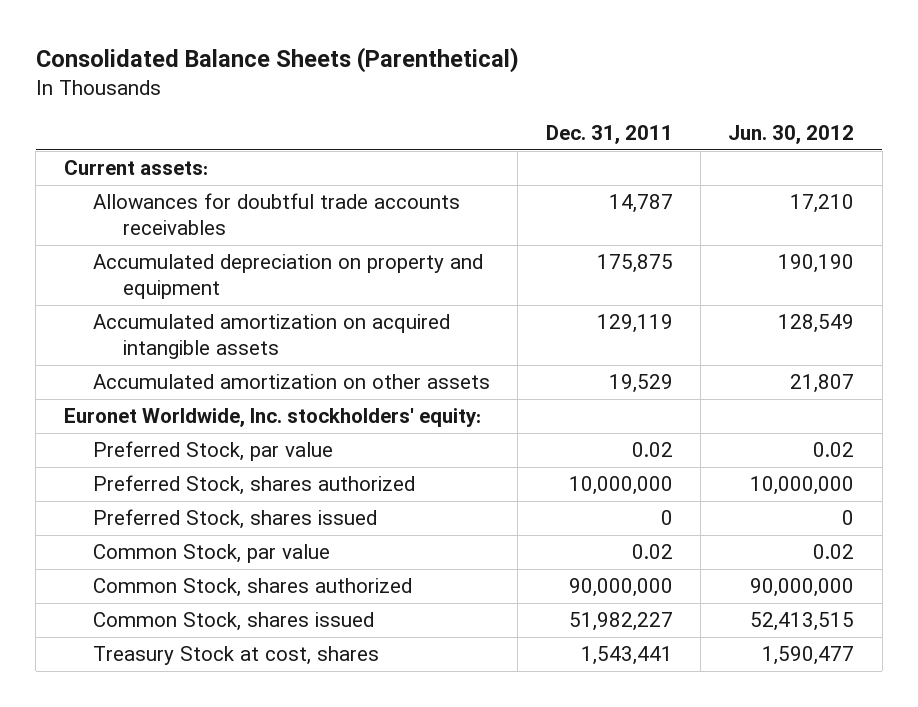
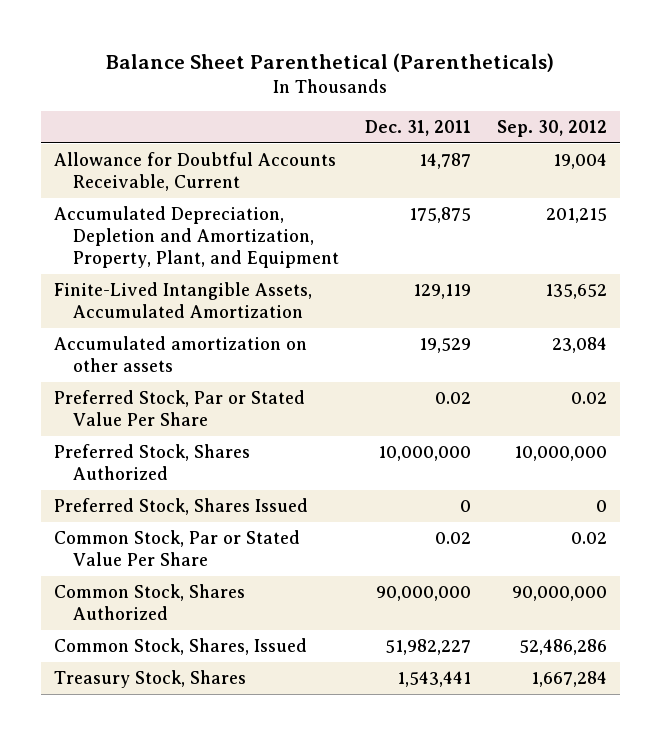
- Consolidated Balance Sheets (Parenthetical)
+ Balance Sheet Parenthetical (Parentheticals)
- | Dec. 31, 2011 | Jun. 30, 2012
+ | Dec. 31, 2011 | Sep. 30, 2012
- Current assets:
- Allowances for doubtful trade accounts receivables | 14,787 | 17,210
- Accumulated depreciation on property and equipment | 175,875 | 190,190
- Accumulated amortization on acquired intangible assets | 129,119 | 128,549
+ Allowance for Doubtful Accounts Receivable, Current | 14,787 | 19,004
+ Accumulated Depreciation, Depletion and Amortization, Property, Plant, and Equipment | 175,875 | 201,215
+ Finite-Lived Intangible Assets, Accumulated Amortization | 129,119 | 135,652
- Euronet Worldwide, Inc. stockholders' equity:
- Preferred Stock, par value | 0.02 | 0.02
- Preferred Stock, shares authorized | 10,000,000 | 10,000,000
- Preferred Stock, shares issued | 0 | 0
- Common Stock, par value | 0.02 | 0.02
- Common Stock, shares authorized | 90,000,000 | 90,000,000
- Common Stock, shares issued | 51,982,227 | 52,413,515
- Treasury Stock at cost, shares | 1,543,441 | 1,590,477
+ Preferred Stock, Par or Stated Value Per Share | 0.02 | 0.02
+ Preferred Stock, Shares Authorized | 10,000,000 | 10,000,000
+ Preferred Stock, Shares Issued | 0 | 0
+ Common Stock, Par or Stated Value Per Share | 0.02 | 0.02
+ Common Stock, Shares Authorized | 90,000,000 | 90,000,000
+ Common Stock, Shares, Issued | 51,982,227 | 52,486,286
+ Treasury Stock, Shares | 1,543,441 | 1,667,284

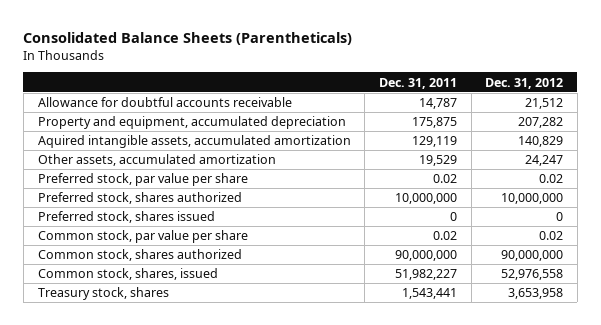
- Balance Sheet Parenthetical (Parentheticals)
+ Consolidated Balance Sheets (Parentheticals)
- | Dec. 31, 2011 | Sep. 30, 2012
+ | Dec. 31, 2011 | Dec. 31, 2012
- Allowance for Doubtful Accounts Receivable, Current | 14,787 | 19,004
- Accumulated Depreciation, Depletion and Amortization, Property, Plant, and Equipment | 175,875 | 201,215
- Finite-Lived Intangible Assets, Accumulated Amortization | 129,119 | 135,652
- Accumulated amortization on other assets | 19,529 | 23,084
- Preferred Stock, Par or Stated Value Per Share | 0.02 | 0.02
- Preferred Stock, Shares Authorized | 10,000,000 | 10,000,000
- Preferred Stock, Shares Issued | 0 | 0
- Common Stock, Par or Stated Value Per Share | 0.02 | 0.02
- Common Stock, Shares Authorized | 90,000,000 | 90,000,000
- Common Stock, Shares, Issued | 51,982,227 | 52,486,286
- Treasury Stock, Shares | 1,543,441 | 1,667,284
+ Allowance for doubtful accounts receivable | 14,787 | 21,512
+ Property and equipment, accumulated depreciation | 175,875 | 207,282
+ Aquired intangible assets, accumulated amortization | 129,119 | 140,829
+ Other assets, accumulated amortization | 19,529 | 24,247
+ Preferred stock, par value per share | 0.02 | 0.02
+ Preferred stock, shares authorized | 10,000,000 | 10,000,000
+ Preferred stock, shares issued | 0 | 0
+ Common stock, par value per share | 0.02 | 0.02
+ Common stock, shares authorized | 90,000,000 | 90,000,000
+ Common stock, shares, issued | 51,982,227 | 52,976,558
+ Treasury stock, shares | 1,543,441 | 3,653,958

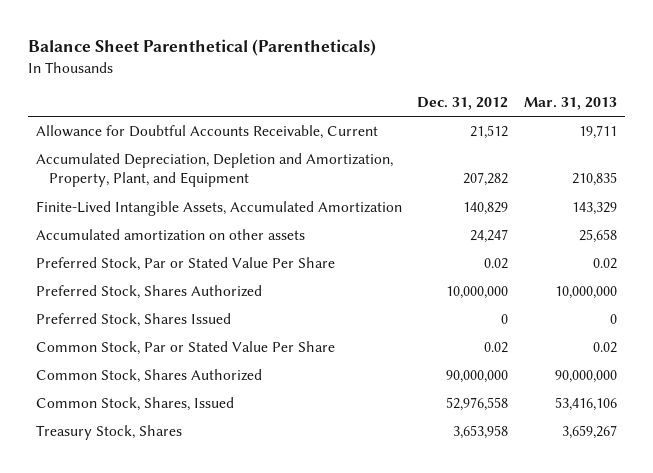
- Consolidated Balance Sheets (Parentheticals)
+ Balance Sheet Parenthetical (Parentheticals)
- | Dec. 31, 2011 | Dec. 31, 2012
+ | Dec. 31, 2012 | Mar. 31, 2013
- Allowance for doubtful accounts receivable | 14,787 | 21,512
- Property and equipment, accumulated depreciation | 175,875 | 207,282
- Aquired intangible assets, accumulated amortization | 129,119 | 140,829
- Other assets, accumulated amortization | 19,529 | 24,247
- Preferred stock, par value per share | 0.02 | 0.02
- Preferred stock, shares authorized | 10,000,000 | 10,000,000
- Preferred stock, shares issued | 0 | 0
- Common stock, par value per share | 0.02 | 0.02
- Common stock, shares authorized | 90,000,000 | 90,000,000
- Common stock, shares, issued | 51,982,227 | 52,976,558
- Treasury stock, shares | 1,543,441 | 3,653,958
+ Allowance for Doubtful Accounts Receivable, Current | 21,512 | 19,711
+ Accumulated Depreciation, Depletion and Amortization, Property, Plant, and Equipment | 207,282 | 210,835
+ Finite-Lived Intangible Assets, Accumulated Amortization | 140,829 | 143,329
+ Accumulated amortization on other assets | 24,247 | 25,658
+ Preferred Stock, Par or Stated Value Per Share | 0.02 | 0.02
+ Preferred Stock, Shares Authorized | 10,000,000 | 10,000,000
+ Preferred Stock, Shares Issued | 0 | 0
+ Common Stock, Par or Stated Value Per Share | 0.02 | 0.02
+ Common Stock, Shares Authorized | 90,000,000 | 90,000,000
+ Common Stock, Shares, Issued | 52,976,558 | 53,416,106
+ Treasury Stock, Shares | 3,653,958 | 3,659,267

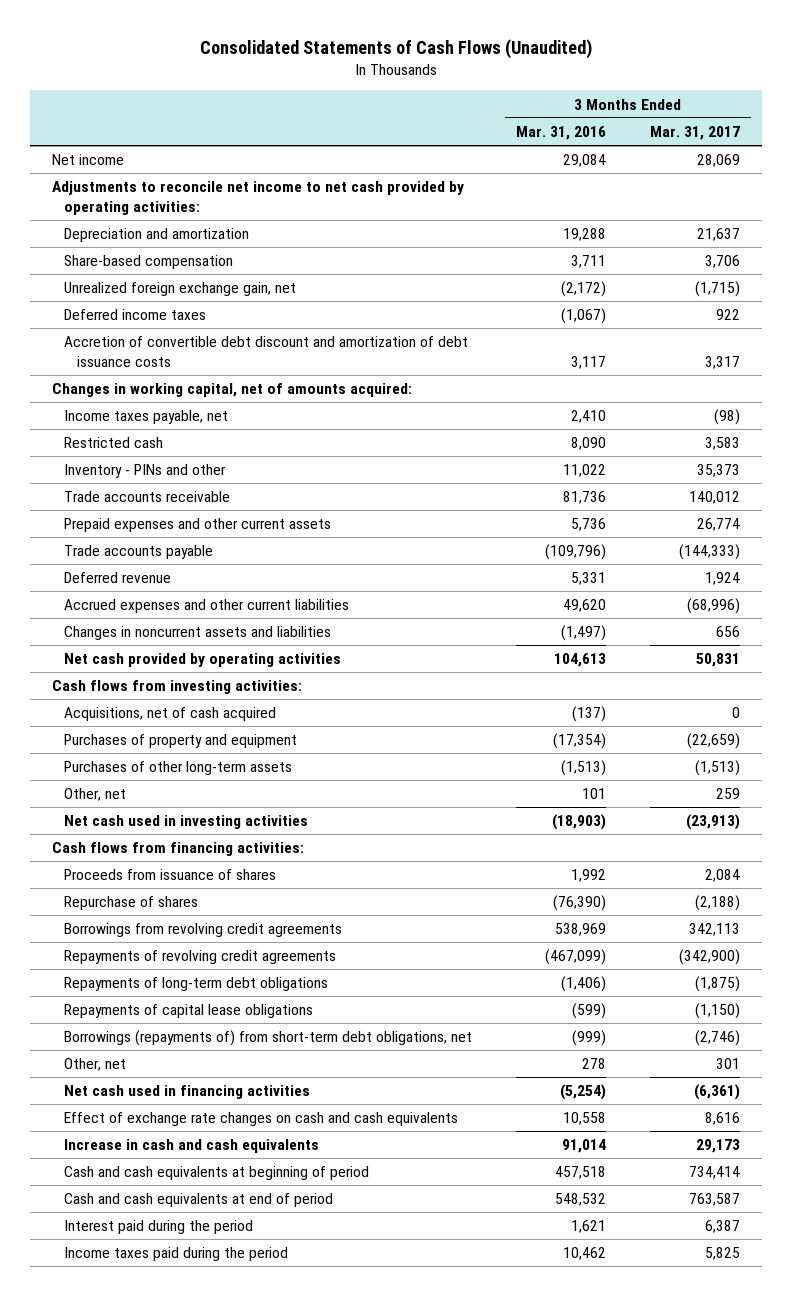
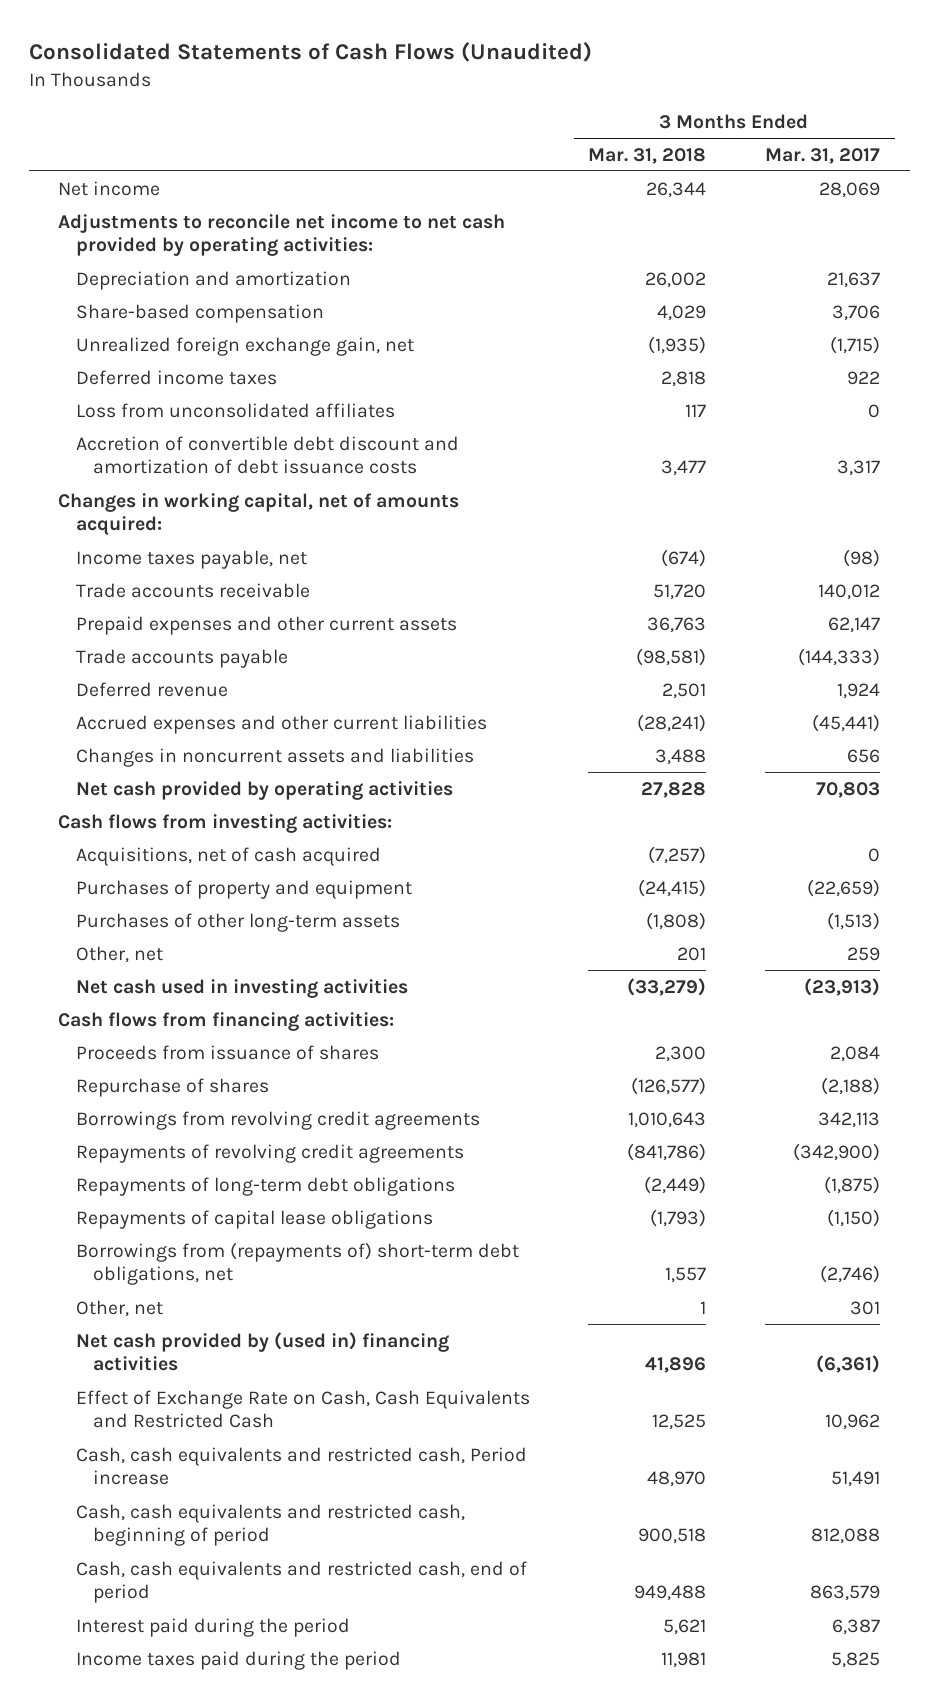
- | 3 Months Ended Mar. 31, 2016 | 3 Months Ended Mar. 31, 2017
+ | 3 Months Ended Mar. 31, 2018 | 3 Months Ended Mar. 31, 2017
+ Loss from unconsolidated affiliates | 117 | 0
- Restricted cash | 8,090 | 3,583
- Inventory - PINs and other | 11,022 | 35,373
- Prepaid expenses and other current assets | 5,736 | 26,774
+ Prepaid expenses and other current assets | 36,763 | 62,147
- Accrued expenses and other current liabilities | 49,620 | (68,996)
+ Accrued expenses and other current liabilities | (28,241) | (45,441)
- Net cash provided by operating activities | 104,613 | 50,831
+ Net cash provided by operating activities | 27,828 | 70,803
- Borrowings (repayments of) from short-term debt obligations, net | (999) | (2,746)
+ Borrowings from (repayments of) short-term debt obligations, net | 1,557 | (2,746)
- Net cash used in financing activities | (5,254) | (6,361)
- Effect of exchange rate changes on cash and cash equivalents | 10,558 | 8,616
- Increase in cash and cash equivalents | 91,014 | 29,173
- Cash and cash equivalents at beginning of period | 457,518 | 734,414
- Cash and cash equivalents at end of period | 548,532 | 763,587
+ Net cash provided by (used in) financing activities | 41,896 | (6,361)
+ Effect of Exchange Rate on Cash, Cash Equivalents and Restricted Cash | 12,525 | 10,962
+ Cash, cash equivalents and restricted cash, Period increase | 48,970 | 51,491
+ Cash, cash equivalents and restricted cash, beginning of period | 900,518 | 812,088
+ Cash, cash equivalents and restricted cash, end of period | 949,488 | 863,579

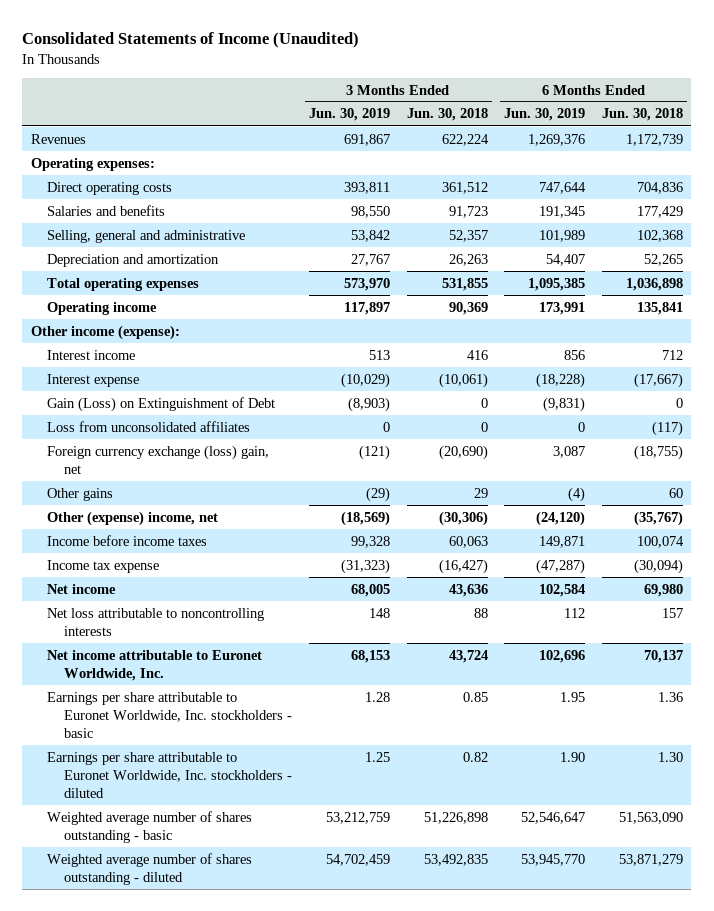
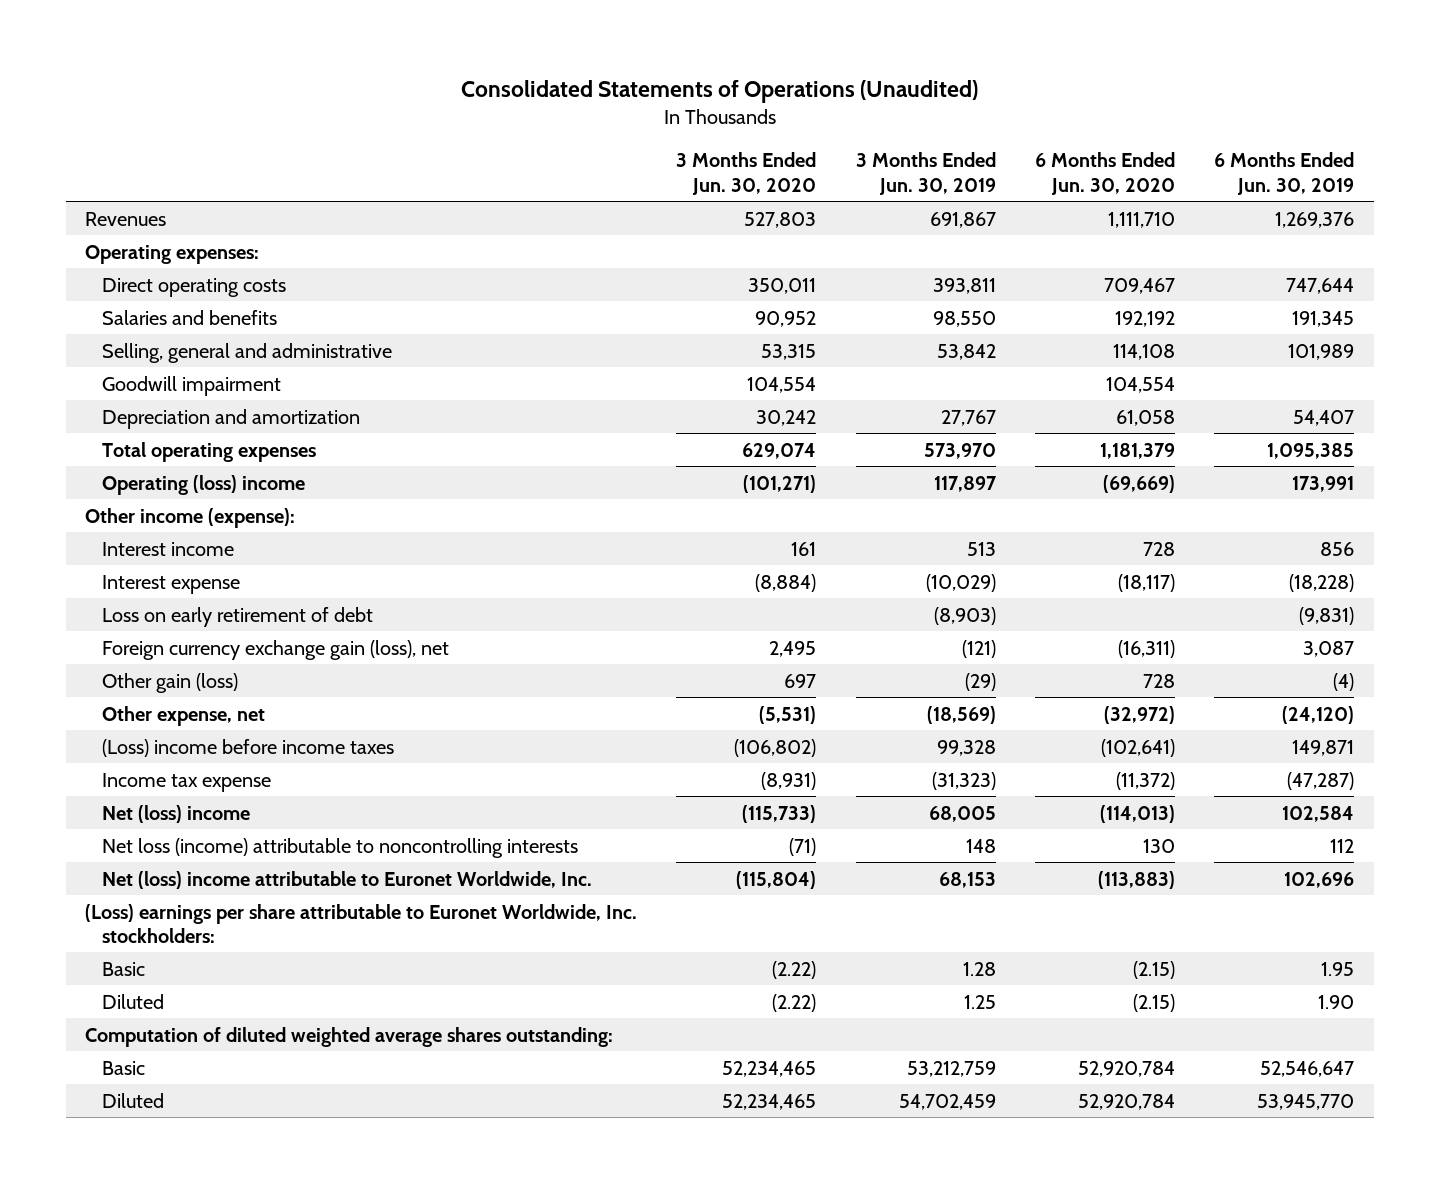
- Consolidated Statements of Income (Unaudited)
+ Consolidated Statements of Operations (Unaudited)
- | 3 Months Ended Jun. 30, 2019 | 3 Months Ended Jun. 30, 2018 | 6 Months Ended Jun. 30, 2019 | 6 Months Ended Jun. 30, 2018
+ | 3 Months Ended Jun. 30, 2020 | 3 Months Ended Jun. 30, 2019 | 6 Months Ended Jun. 30, 2020 | 6 Months Ended Jun. 30, 2019
+ Goodwill impairment | 104,554 | | 104,554 |
- Operating income | 117,897 | 90,369 | 173,991 | 135,841
+ Operating (loss) income | (101,271) | 117,897 | (69,669) | 173,991
- Gain (Loss) on Extinguishment of Debt | (8,903) | 0 | (9,831) | 0
- Loss from unconsolidated affiliates | 0 | 0 | 0 | (117)
- Foreign currency exchange (loss) gain, net | (121) | (20,690) | 3,087 | (18,755)
- Other gains | (29) | 29 | (4) | 60
- Other (expense) income, net | (18,569) | (30,306) | (24,120) | (35,767)
- Income before income taxes | 99,328 | 60,063 | 149,871 | 100,074
+ Loss on early retirement of debt | | (8,903) | | (9,831)
+ Foreign currency exchange gain (loss), net | 2,495 | (121) | (16,311) | 3,087
+ Other gain (loss) | 697 | (29) | 728 | (4)
+ Other expense, net | (5,531) | (18,569) | (32,972) | (24,120)
+ (Loss) income before income taxes | (106,802) | 99,328 | (102,641) | 149,871
- Net income | 68,005 | 43,636 | 102,584 | 69,980
- Net loss attributable to noncontrolling interests | 148 | 88 | 112 | 157
- Net income attributable to Euronet Worldwide, Inc. | 68,153 | 43,724 | 102,696 | 70,137
- Earnings per share attributable to Euronet Worldwide, Inc. stockholders - basic | 1.28 | 0.85 | 1.95 | 1.36
- Earnings per share attributable to Euronet Worldwide, Inc. stockholders - diluted | 1.25 | 0.82 | 1.90 | 1.30
- Weighted average number of shares outstanding - basic | 53,212,759 | 51,226,898 | 52,546,647 | 51,563,090
- Weighted average number of shares outstanding - diluted | 54,702,459 | 53,492,835 | 53,945,770 | 53,871,279
+ Net (loss) income | (115,733) | 68,005 | (114,013) | 102,584
+ Net loss (income) attributable to noncontrolling interests | (71) | 148 | 130 | 112
+ Net (loss) income attributable to Euronet Worldwide, Inc. | (115,804) | 68,153 | (113,883) | 102,696
+ (Loss) earnings per share attributable to Euronet Worldwide, Inc. stockholders:
+ Basic | (2.22) | 1.28 | (2.15) | 1.95
+ Diluted | (2.22) | 1.25 | (2.15) | 1.90
+ Computation of diluted weighted average shares outstanding:
+ Basic | 52,234,465 | 53,212,759 | 52,920,784 | 52,546,647
+ Diluted | 52,234,465 | 54,702,459 | 52,920,784 | 53,945,770

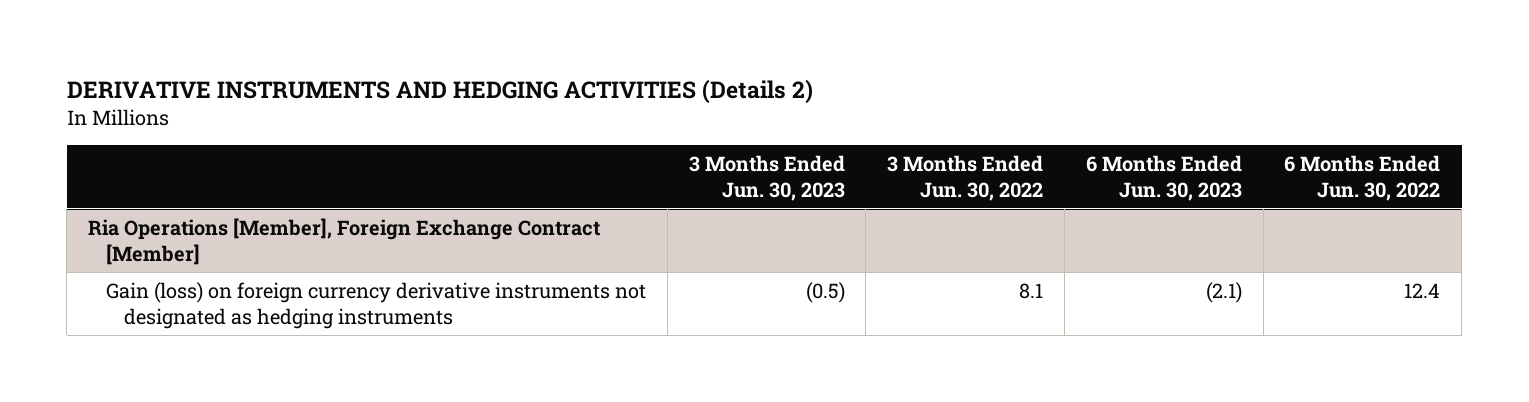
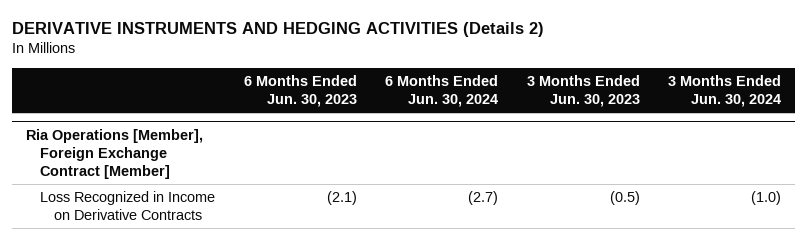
- | 3 Months Ended Jun. 30, 2023 | 3 Months Ended Jun. 30, 2022 | 6 Months Ended Jun. 30, 2023 | 6 Months Ended Jun. 30, 2022
+ | 6 Months Ended Jun. 30, 2023 | 6 Months Ended Jun. 30, 2024 | 3 Months Ended Jun. 30, 2023 | 3 Months Ended Jun. 30, 2024
@ Ria Operations [Member], Foreign Exchange Contract [Member]
- Gain (loss) on foreign currency derivative instruments not designated as hedging instruments | (0.5) | 8.1 | (2.1) | 12.4
+ Loss Recognized in Income on Derivative Contracts | (2.1) | (2.7) | (0.5) | (1.0)

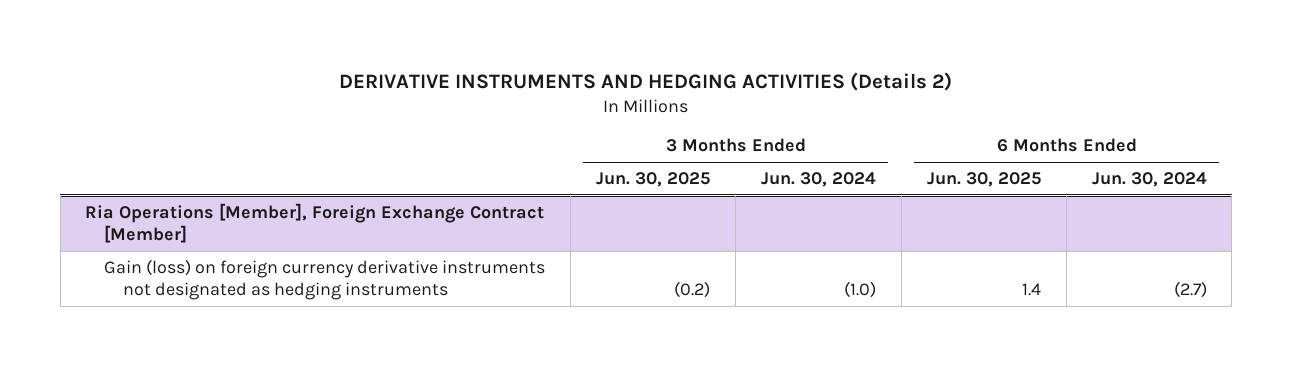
- | 6 Months Ended Jun. 30, 2023 | 6 Months Ended Jun. 30, 2024 | 3 Months Ended Jun. 30, 2023 | 3 Months Ended Jun. 30, 2024
+ | 3 Months Ended Jun. 30, 2025 | 3 Months Ended Jun. 30, 2024 | 6 Months Ended Jun. 30, 2025 | 6 Months Ended Jun. 30, 2024
@ Ria Operations [Member], Foreign Exchange Contract [Member]
- Loss Recognized in Income on Derivative Contracts | (2.1) | (2.7) | (0.5) | (1.0)
+ Gain (loss) on foreign currency derivative instruments not designated as hedging instruments | (0.2) | (1.0) | 1.4 | (2.7)

